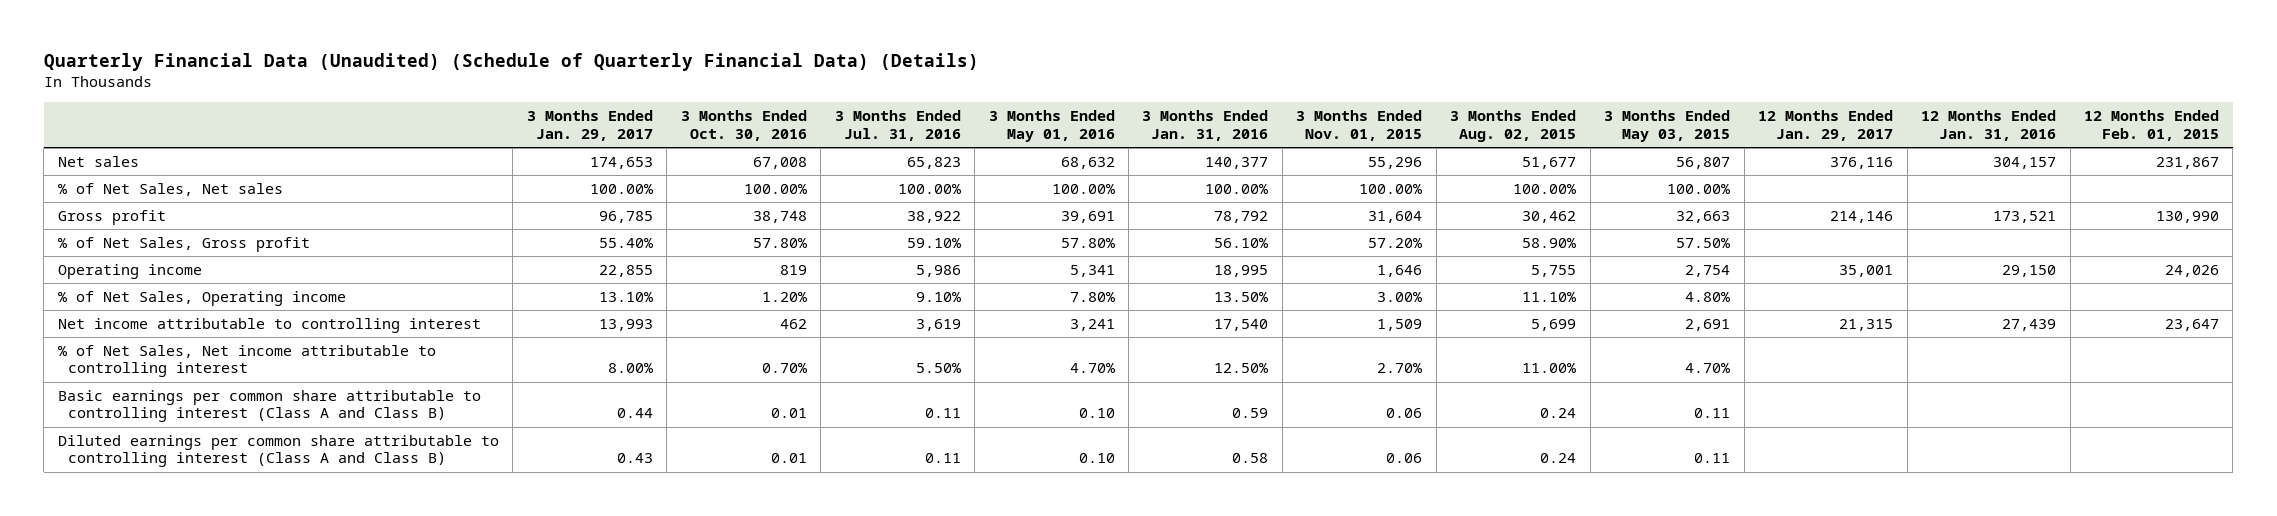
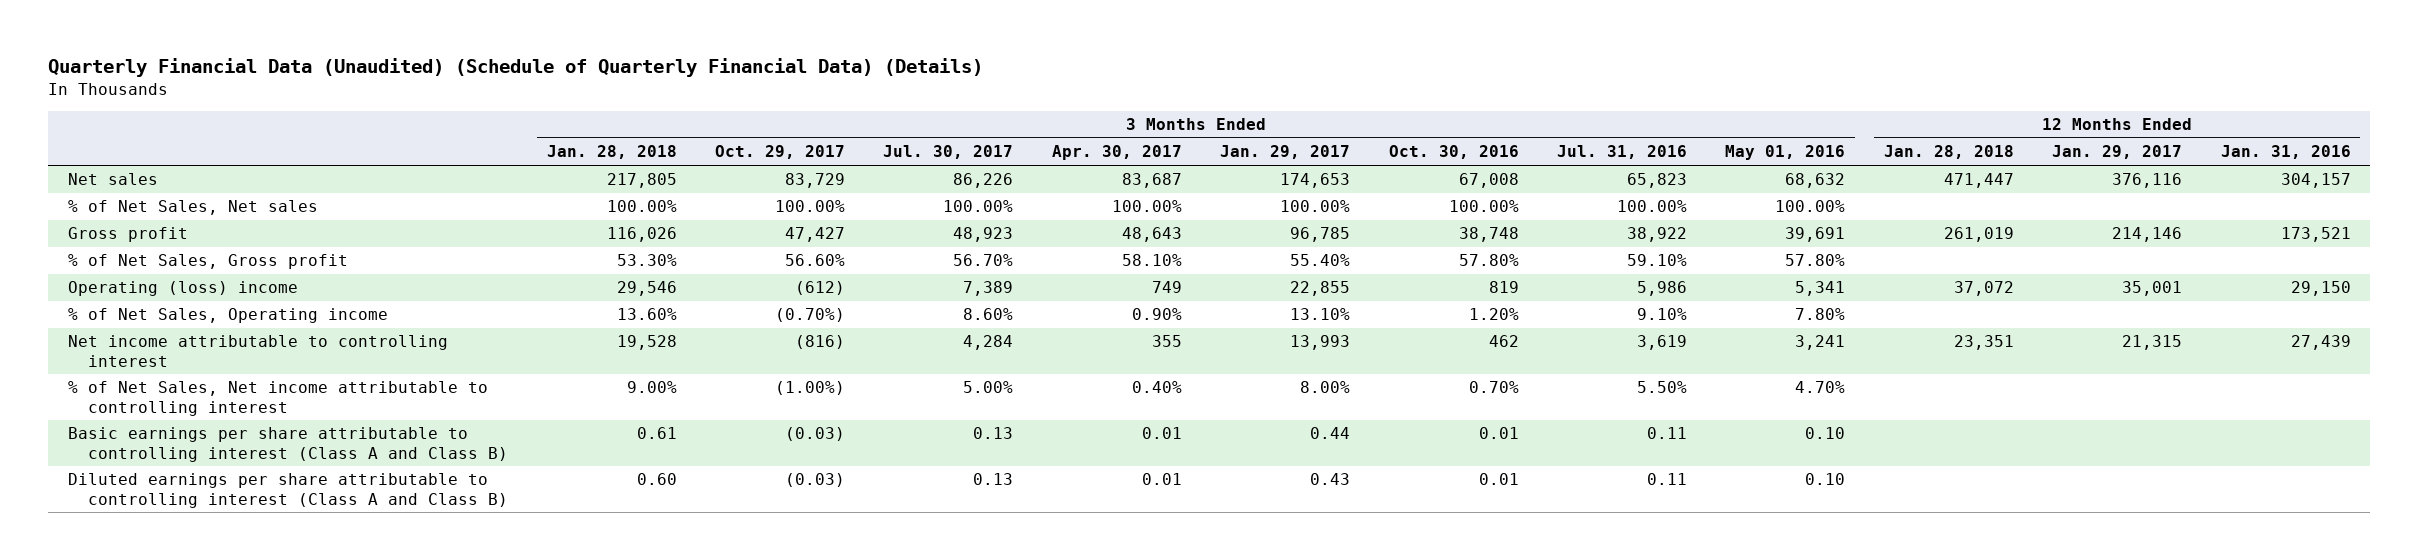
- | 3 Months Ended Jan. 29, 2017 | 3 Months Ended Oct. 30, 2016 | 3 Months Ended Jul. 31, 2016 | 3 Months Ended May 01, 2016 | 3 Months Ended Jan. 31, 2016 | 3 Months Ended Nov. 01, 2015 | 3 Months Ended Aug. 02, 2015 | 3 Months Ended May 03, 2015 | 12 Months Ended Jan. 29, 2017 | 12 Months Ended Jan. 31, 2016 | 12 Months Ended Feb. 01, 2015
+ | 3 Months Ended Jan. 28, 2018 | 3 Months Ended Oct. 29, 2017 | 3 Months Ended Jul. 30, 2017 | 3 Months Ended Apr. 30, 2017 | 3 Months Ended Jan. 29, 2017 | 3 Months Ended Oct. 30, 2016 | 3 Months Ended Jul. 31, 2016 | 3 Months Ended May 01, 2016 | 12 Months Ended Jan. 28, 2018 | 12 Months Ended Jan. 29, 2017 | 12 Months Ended Jan. 31, 2016
- Operating income | 22,855 | 819 | 5,986 | 5,341 | 18,995 | 1,646 | 5,755 | 2,754 | 35,001 | 29,150 | 24,026
+ Operating (loss) income | 29,546 | (612) | 7,389 | 749 | 22,855 | 819 | 5,986 | 5,341 | 37,072 | 35,001 | 29,150
- Basic earnings per common share attributable to controlling interest (Class A and Class B) | 0.44 | 0.01 | 0.11 | 0.10 | 0.59 | 0.06 | 0.24 | 0.11 | | |
- Diluted earnings per common share attributable to controlling interest (Class A and Class B) | 0.43 | 0.01 | 0.11 | 0.10 | 0.58 | 0.06 | 0.24 | 0.11 | | |
+ Basic earnings per share attributable to controlling interest (Class A and Class B) | 0.61 | (0.03) | 0.13 | 0.01 | 0.44 | 0.01 | 0.11 | 0.10 | | |
+ Diluted earnings per share attributable to controlling interest (Class A and Class B) | 0.60 | (0.03) | 0.13 | 0.01 | 0.43 | 0.01 | 0.11 | 0.10 | | |

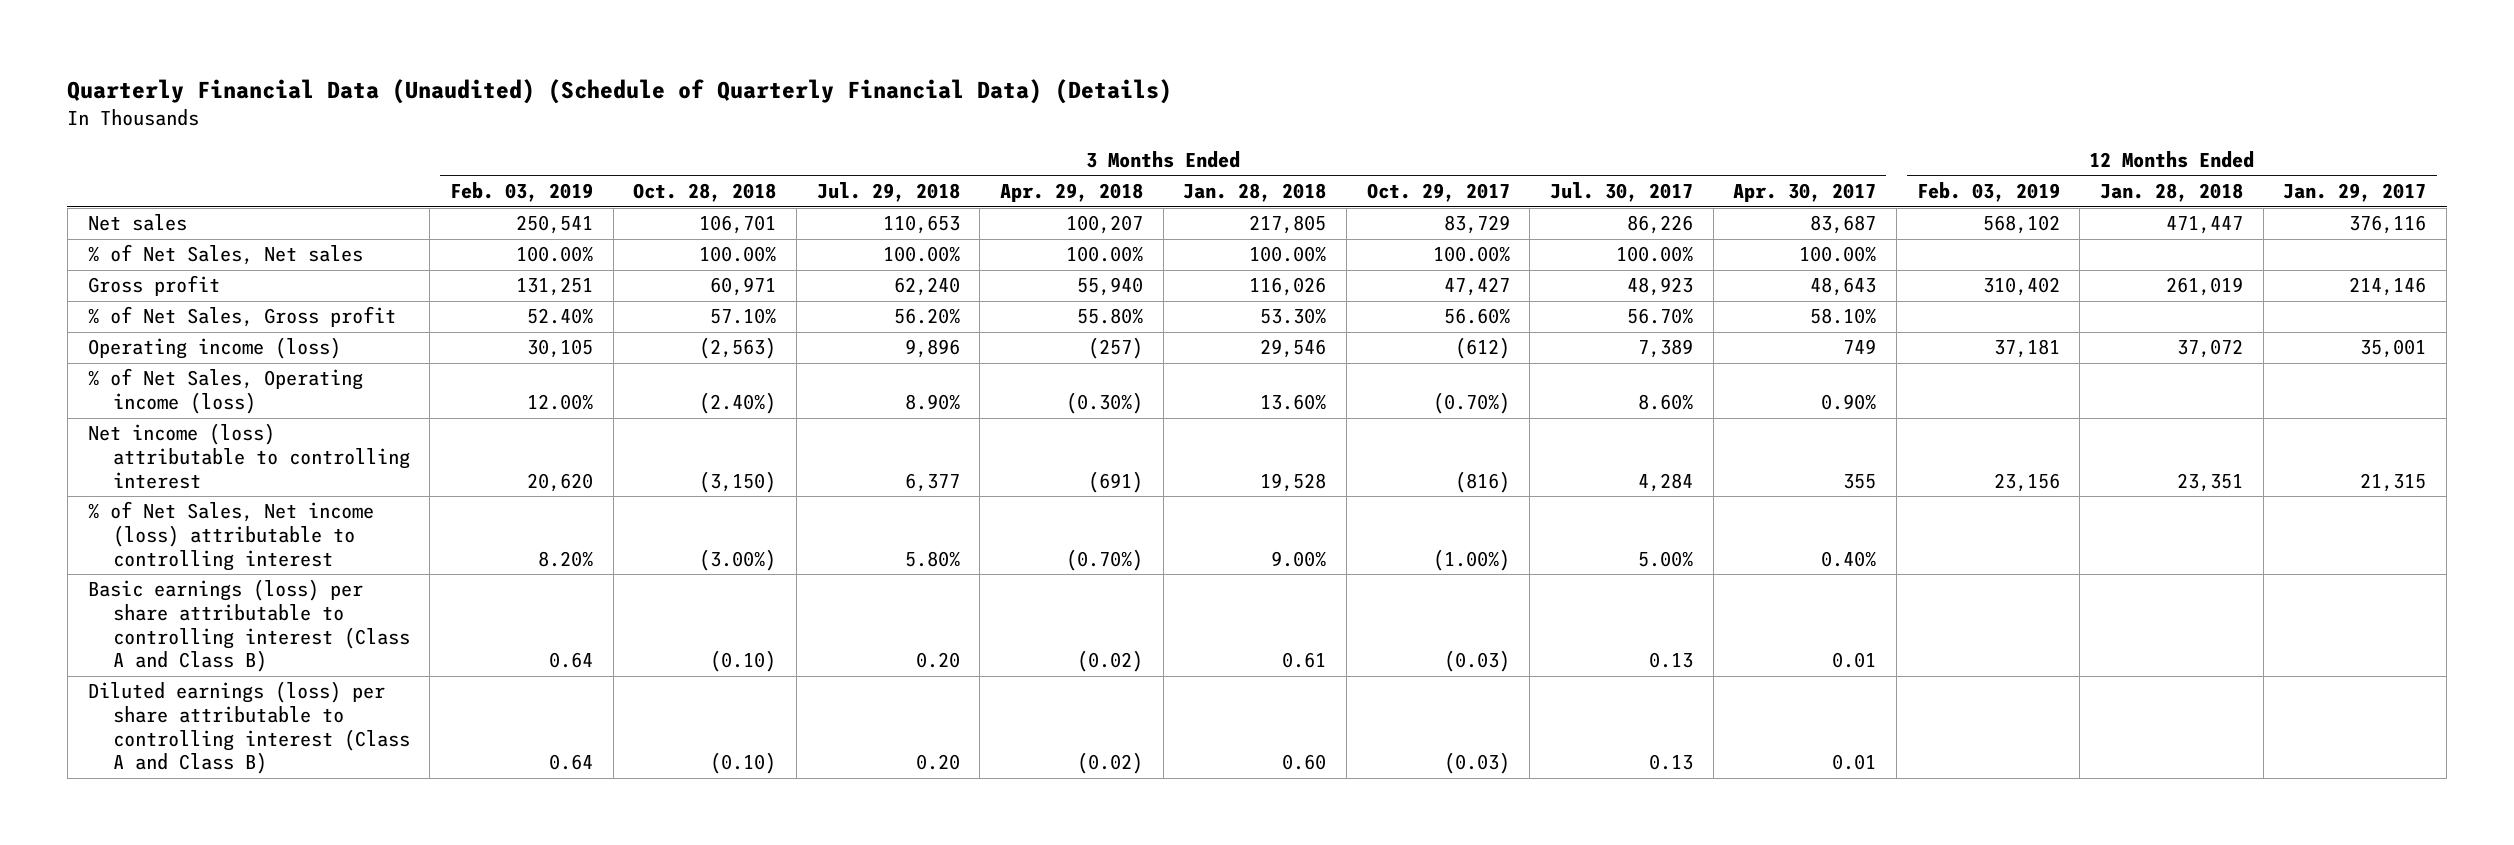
- | 3 Months Ended Jan. 28, 2018 | 3 Months Ended Oct. 29, 2017 | 3 Months Ended Jul. 30, 2017 | 3 Months Ended Apr. 30, 2017 | 3 Months Ended Jan. 29, 2017 | 3 Months Ended Oct. 30, 2016 | 3 Months Ended Jul. 31, 2016 | 3 Months Ended May 01, 2016 | 12 Months Ended Jan. 28, 2018 | 12 Months Ended Jan. 29, 2017 | 12 Months Ended Jan. 31, 2016
+ | 3 Months Ended Feb. 03, 2019 | 3 Months Ended Oct. 28, 2018 | 3 Months Ended Jul. 29, 2018 | 3 Months Ended Apr. 29, 2018 | 3 Months Ended Jan. 28, 2018 | 3 Months Ended Oct. 29, 2017 | 3 Months Ended Jul. 30, 2017 | 3 Months Ended Apr. 30, 2017 | 12 Months Ended Feb. 03, 2019 | 12 Months Ended Jan. 28, 2018 | 12 Months Ended Jan. 29, 2017
- Operating (loss) income | 29,546 | (612) | 7,389 | 749 | 22,855 | 819 | 5,986 | 5,341 | 37,072 | 35,001 | 29,150
- % of Net Sales, Operating income | 13.60% | (0.70%) | 8.60% | 0.90% | 13.10% | 1.20% | 9.10% | 7.80% | | |
- Net income attributable to controlling interest | 19,528 | (816) | 4,284 | 355 | 13,993 | 462 | 3,619 | 3,241 | 23,351 | 21,315 | 27,439
- % of Net Sales, Net income attributable to controlling interest | 9.00% | (1.00%) | 5.00% | 0.40% | 8.00% | 0.70% | 5.50% | 4.70% | | |
- Basic earnings per share attributable to controlling interest (Class A and Class B) | 0.61 | (0.03) | 0.13 | 0.01 | 0.44 | 0.01 | 0.11 | 0.10 | | |
- Diluted earnings per share attributable to controlling interest (Class A and Class B) | 0.60 | (0.03) | 0.13 | 0.01 | 0.43 | 0.01 | 0.11 | 0.10 | | |
+ Operating income (loss) | 30,105 | (2,563) | 9,896 | (257) | 29,546 | (612) | 7,389 | 749 | 37,181 | 37,072 | 35,001
+ % of Net Sales, Operating income (loss) | 12.00% | (2.40%) | 8.90% | (0.30%) | 13.60% | (0.70%) | 8.60% | 0.90% | | |
+ Net income (loss) attributable to controlling interest | 20,620 | (3,150) | 6,377 | (691) | 19,528 | (816) | 4,284 | 355 | 23,156 | 23,351 | 21,315
+ % of Net Sales, Net income (loss) attributable to controlling interest | 8.20% | (3.00%) | 5.80% | (0.70%) | 9.00% | (1.00%) | 5.00% | 0.40% | | |
+ Basic earnings (loss) per share attributable to controlling interest (Class A and Class B) | 0.64 | (0.10) | 0.20 | (0.02) | 0.61 | (0.03) | 0.13 | 0.01 | | |
+ Diluted earnings (loss) per share attributable to controlling interest (Class A and Class B) | 0.64 | (0.10) | 0.20 | (0.02) | 0.60 | (0.03) | 0.13 | 0.01 | | |

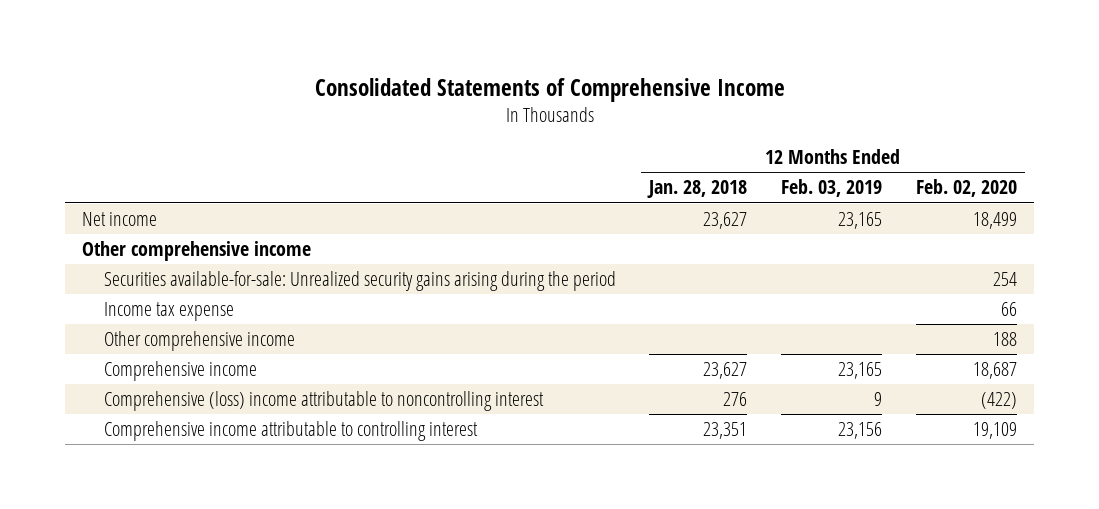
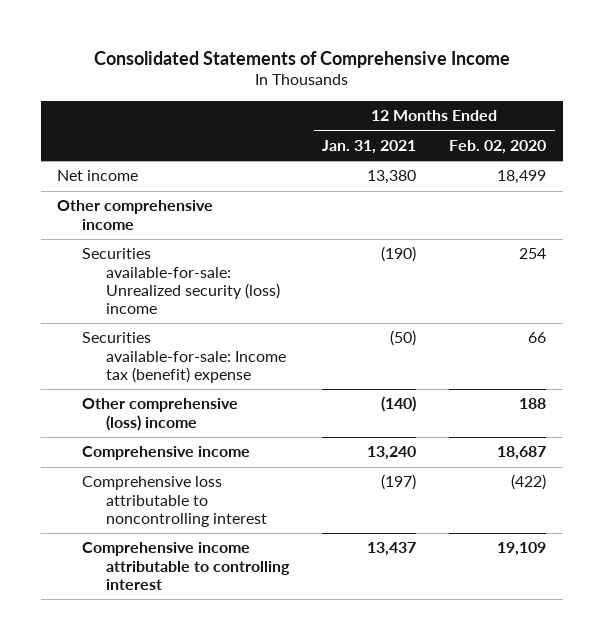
- | 12 Months Ended Jan. 28, 2018 | 12 Months Ended Feb. 03, 2019 | 12 Months Ended Feb. 02, 2020
+ | 12 Months Ended Jan. 31, 2021 | 12 Months Ended Feb. 02, 2020
- Securities available-for-sale: Unrealized security gains arising during the period | | | 254
- Income tax expense | | | 66
- Other comprehensive income | | | 188
+ Securities available-for-sale: Unrealized security (loss) income | (190) | 254
+ Securities available-for-sale: Income tax (benefit) expense | (50) | 66
+ Other comprehensive (loss) income | (140) | 188
- Comprehensive (loss) income attributable to noncontrolling interest | 276 | 9 | (422)
+ Comprehensive loss attributable to noncontrolling interest | (197) | (422)

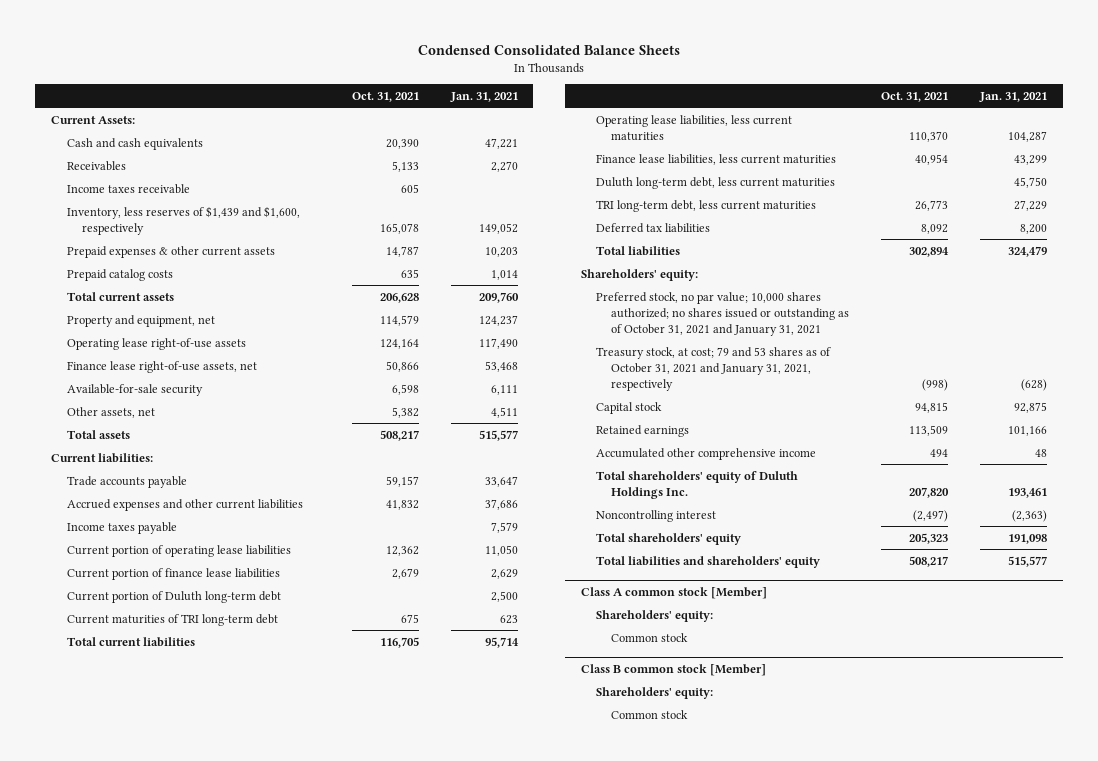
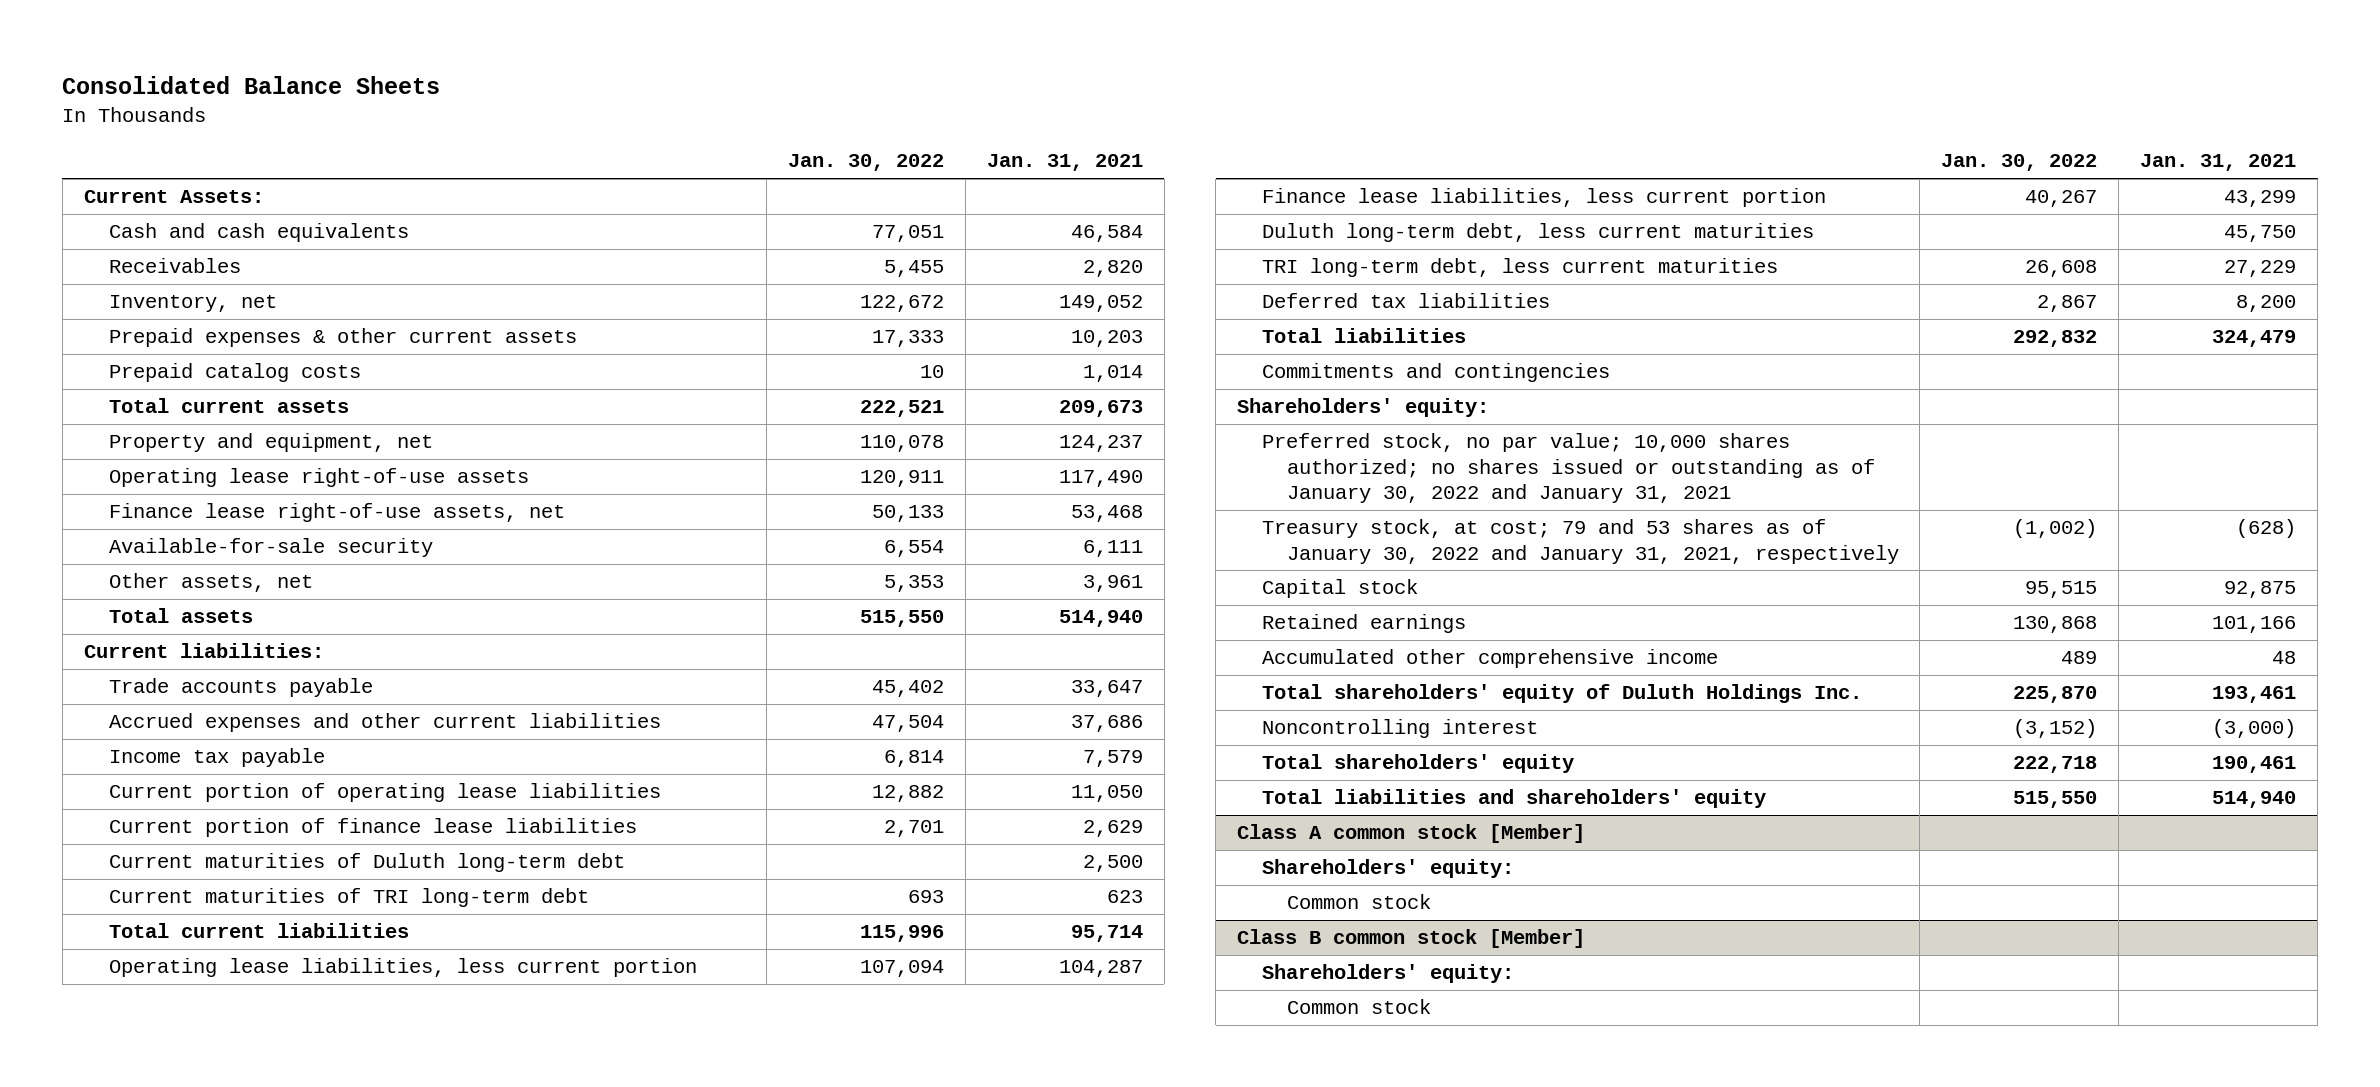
- Condensed Consolidated Balance Sheets
+ Consolidated Balance Sheets
- | Oct. 31, 2021 | Jan. 31, 2021
+ | Jan. 30, 2022 | Jan. 31, 2021
- Cash and cash equivalents | 20,390 | 47,221
- Receivables | 5,133 | 2,270
- Income taxes receivable | 605 |
- Inventory, less reserves of $1,439 and $1,600, respectively | 165,078 | 149,052
+ Cash and cash equivalents | 77,051 | 46,584
+ Receivables | 5,455 | 2,820
+ Inventory, net | 122,672 | 149,052
- Total current assets | 206,628 | 209,760
+ Total current assets | 222,521 | 209,673
- Other assets, net | 5,382 | 4,511
- Total assets | 508,217 | 515,577
+ Other assets, net | 5,353 | 3,961
+ Total assets | 515,550 | 514,940
- Income taxes payable | | 7,579
+ Income tax payable | 6,814 | 7,579
- Current portion of Duluth long-term debt | | 2,500
+ Current maturities of Duluth long-term debt | | 2,500
- Operating lease liabilities, less current maturities | 110,370 | 104,287
- Finance lease liabilities, less current maturities | 40,954 | 43,299
+ Operating lease liabilities, less current portion | 107,094 | 104,287
+ Finance lease liabilities, less current portion | 40,267 | 43,299
+ Commitments and contingencies
- Preferred stock, no par value; 10,000 shares authorized; no shares issued or outstanding as of October 31, 2021 and January 31, 2021
- Treasury stock, at cost; 79 and 53 shares as of October 31, 2021 and January 31, 2021, respectively | (998) | (628)
+ Preferred stock, no par value; 10,000 shares authorized; no shares issued or outstanding as of January 30, 2022 and January 31, 2021
+ Treasury stock, at cost; 79 and 53 shares as of January 30, 2022 and January 31, 2021, respectively | (1,002) | (628)
- Noncontrolling interest | (2,497) | (2,363)
- Total shareholders' equity | 205,323 | 191,098
- Total liabilities and shareholders' equity | 508,217 | 515,577
+ Noncontrolling interest | (3,152) | (3,000)
+ Total shareholders' equity | 222,718 | 190,461
+ Total liabilities and shareholders' equity | 515,550 | 514,940

